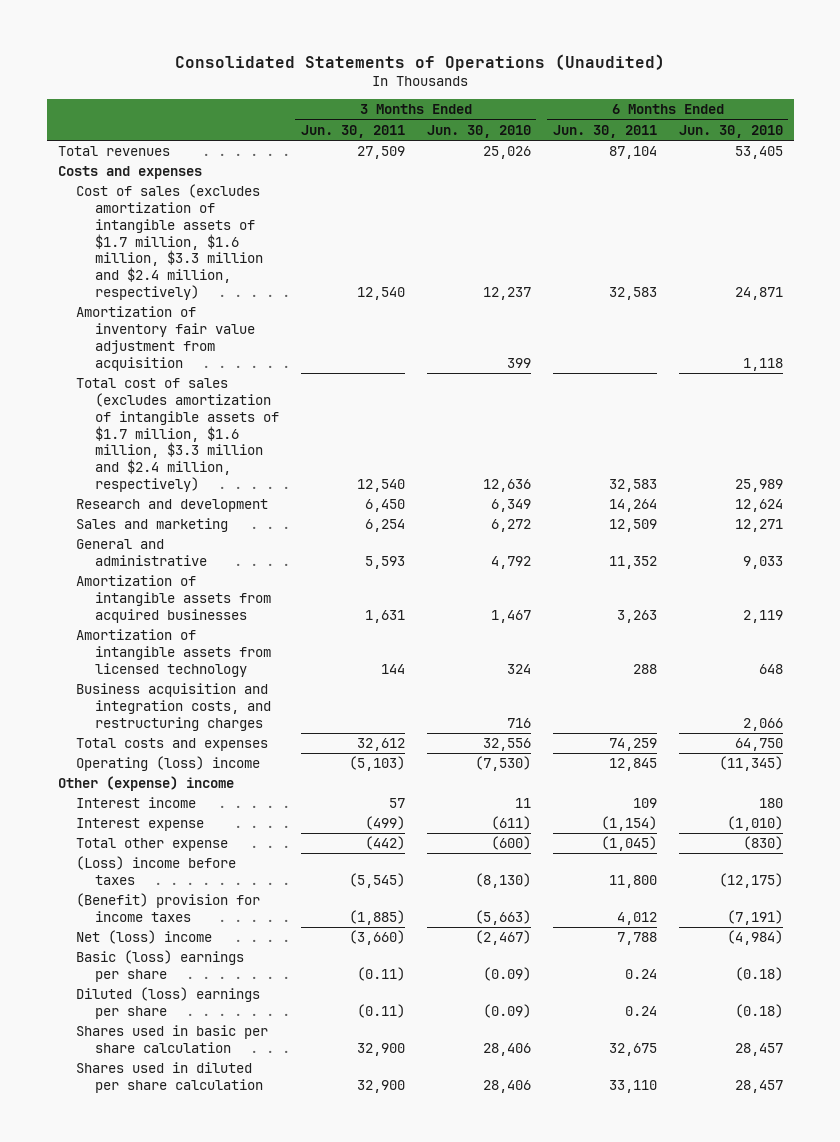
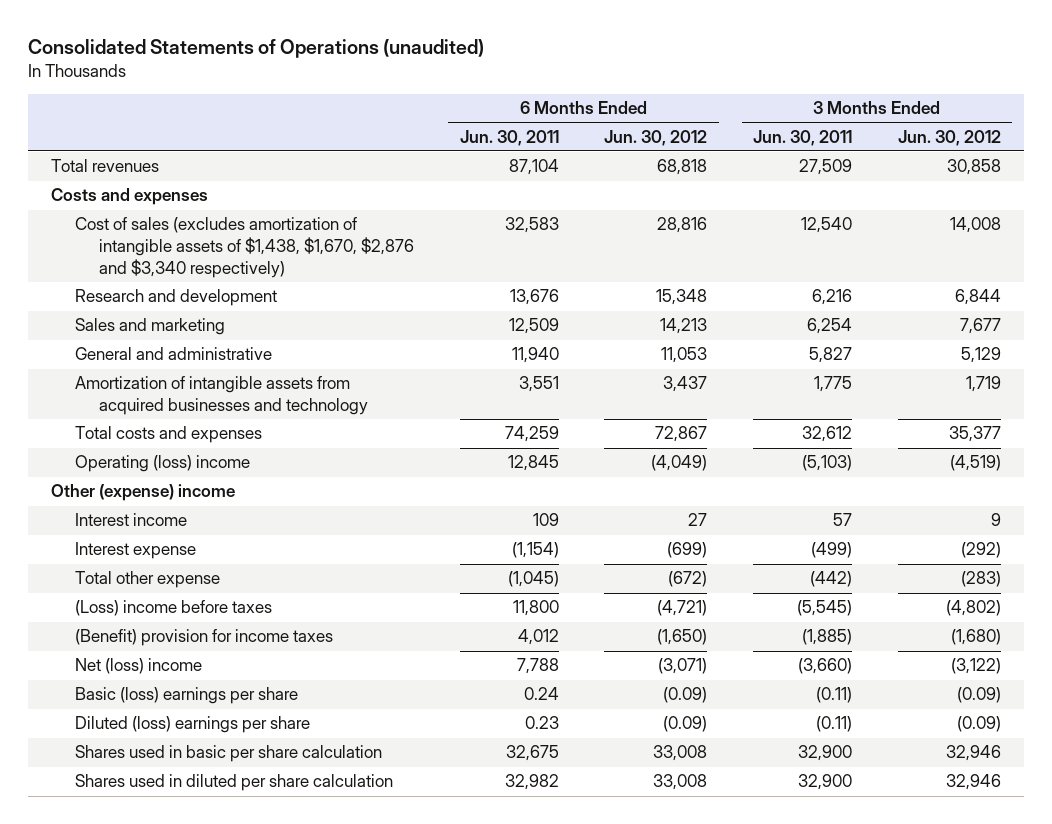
- Consolidated Statements of Operations (Unaudited)
+ Consolidated Statements of Operations (unaudited)
- | 3 Months Ended Jun. 30, 2011 | 3 Months Ended Jun. 30, 2010 | 6 Months Ended Jun. 30, 2011 | 6 Months Ended Jun. 30, 2010
+ | 6 Months Ended Jun. 30, 2011 | 6 Months Ended Jun. 30, 2012 | 3 Months Ended Jun. 30, 2011 | 3 Months Ended Jun. 30, 2012
- Cost of sales (excludes amortization of intangible assets of $1.7 million, $1.6 million, $3.3 million and $2.4 million, respectively) | 12,540 | 12,237 | 32,583 | 24,871
- Amortization of inventory fair value adjustment from acquisition | | 399 | | 1,118
- Total cost of sales (excludes amortization of intangible assets of $1.7 million, $1.6 million, $3.3 million and $2.4 million, respectively) | 12,540 | 12,636 | 32,583 | 25,989
- Research and development | 6,450 | 6,349 | 14,264 | 12,624
+ Cost of sales (excludes amortization of intangible assets of $1,438, $1,670, $2,876 and $3,340 respectively) | 32,583 | 28,816 | 12,540 | 14,008
+ Research and development | 13,676 | 15,348 | 6,216 | 6,844
- General and administrative | 5,593 | 4,792 | 11,352 | 9,033
- Amortization of intangible assets from acquired businesses | 1,631 | 1,467 | 3,263 | 2,119
- Amortization of intangible assets from licensed technology | 144 | 324 | 288 | 648
- Business acquisition and integration costs, and restructuring charges | | 716 | | 2,066
+ General and administrative | 11,940 | 11,053 | 5,827 | 5,129
+ Amortization of intangible assets from acquired businesses and technology | 3,551 | 3,437 | 1,775 | 1,719
- Diluted (loss) earnings per share | (0.11) | (0.09) | 0.24 | (0.18)
+ Diluted (loss) earnings per share | 0.23 | (0.09) | (0.11) | (0.09)
- Shares used in diluted per share calculation | 32,900 | 28,406 | 33,110 | 28,457
+ Shares used in diluted per share calculation | 32,982 | 33,008 | 32,900 | 32,946

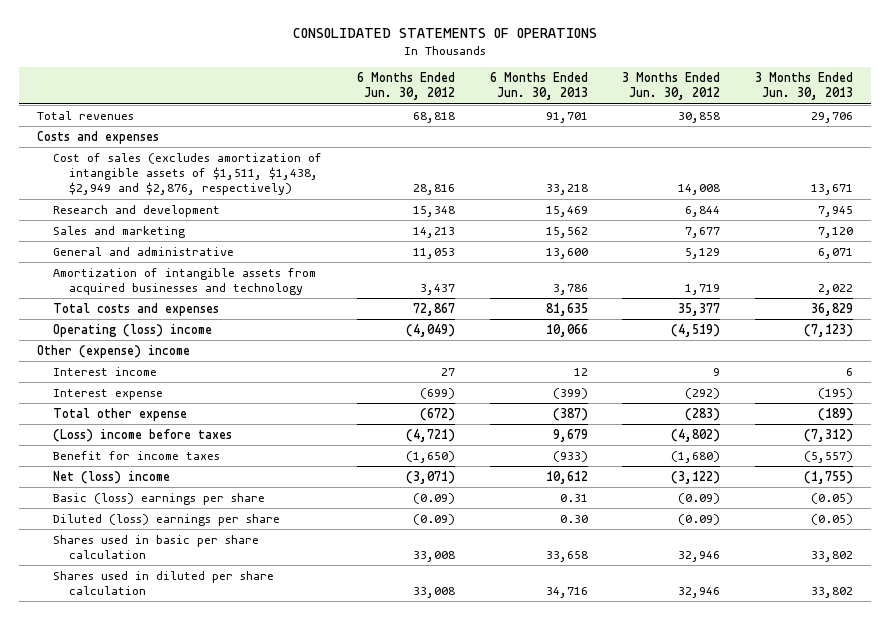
- Consolidated Statements of Operations (unaudited)
+ CONSOLIDATED STATEMENTS OF OPERATIONS
- | 6 Months Ended Jun. 30, 2011 | 6 Months Ended Jun. 30, 2012 | 3 Months Ended Jun. 30, 2011 | 3 Months Ended Jun. 30, 2012
+ | 6 Months Ended Jun. 30, 2012 | 6 Months Ended Jun. 30, 2013 | 3 Months Ended Jun. 30, 2012 | 3 Months Ended Jun. 30, 2013
- Cost of sales (excludes amortization of intangible assets of $1,438, $1,670, $2,876 and $3,340 respectively) | 32,583 | 28,816 | 12,540 | 14,008
+ Cost of sales (excludes amortization of intangible assets of $1,511, $1,438, $2,949 and $2,876, respectively) | 28,816 | 33,218 | 14,008 | 13,671
- (Benefit) provision for income taxes | 4,012 | (1,650) | (1,885) | (1,680)
+ Benefit for income taxes | (1,650) | (933) | (1,680) | (5,557)

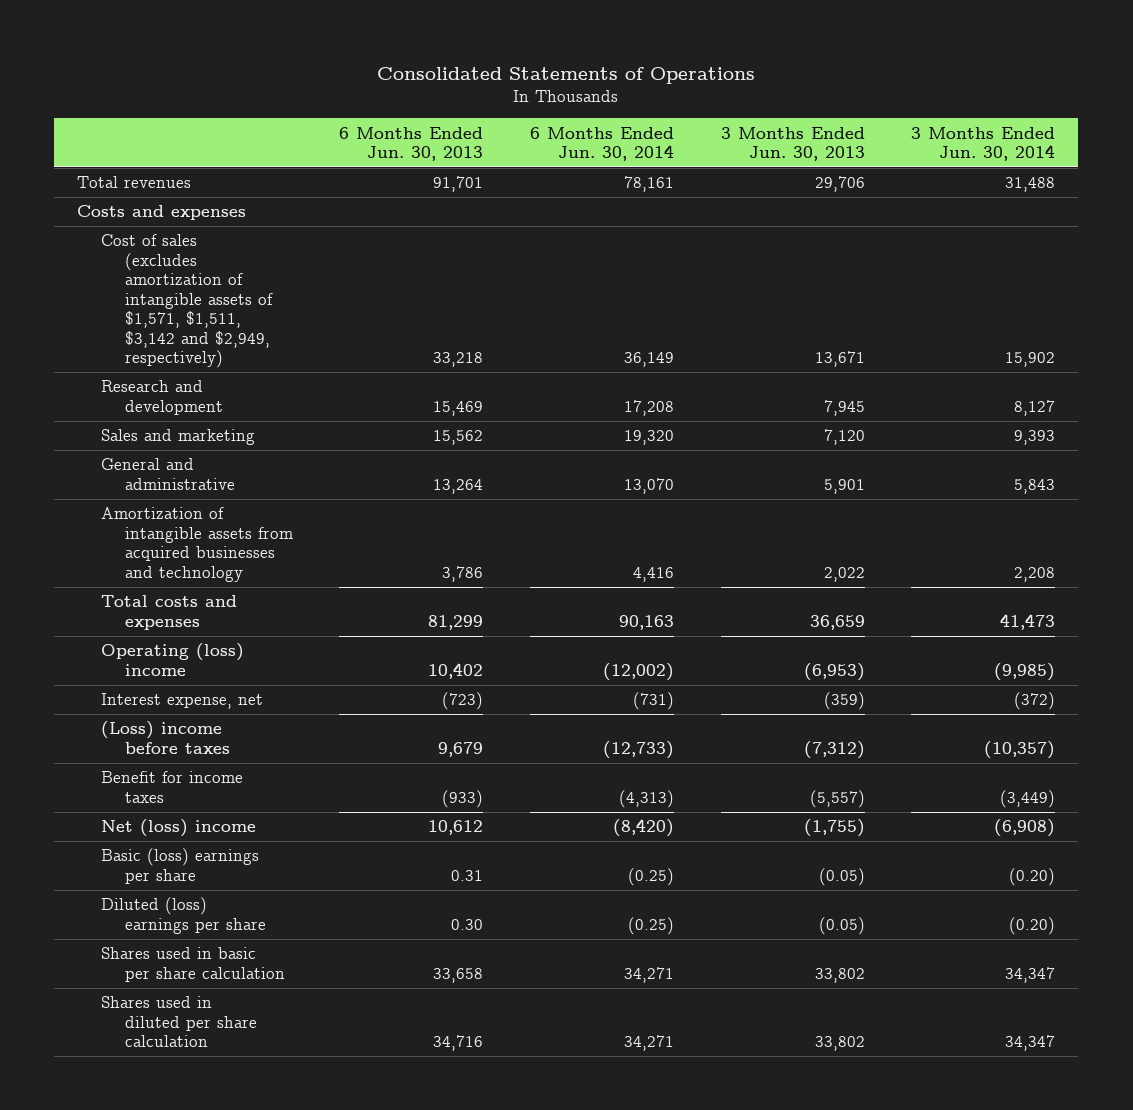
- CONSOLIDATED STATEMENTS OF OPERATIONS
+ Consolidated Statements of Operations
- | 6 Months Ended Jun. 30, 2012 | 6 Months Ended Jun. 30, 2013 | 3 Months Ended Jun. 30, 2012 | 3 Months Ended Jun. 30, 2013
+ | 6 Months Ended Jun. 30, 2013 | 6 Months Ended Jun. 30, 2014 | 3 Months Ended Jun. 30, 2013 | 3 Months Ended Jun. 30, 2014
- Cost of sales (excludes amortization of intangible assets of $1,511, $1,438, $2,949 and $2,876, respectively) | 28,816 | 33,218 | 14,008 | 13,671
+ Cost of sales (excludes amortization of intangible assets of $1,571, $1,511, $3,142 and $2,949, respectively) | 33,218 | 36,149 | 13,671 | 15,902
- General and administrative | 11,053 | 13,600 | 5,129 | 6,071
+ General and administrative | 13,264 | 13,070 | 5,901 | 5,843
- Total costs and expenses | 72,867 | 81,635 | 35,377 | 36,829
- Operating (loss) income | (4,049) | 10,066 | (4,519) | (7,123)
- Other (expense) income
- Interest income | 27 | 12 | 9 | 6
- Interest expense | (699) | (399) | (292) | (195)
- Total other expense | (672) | (387) | (283) | (189)
+ Total costs and expenses | 81,299 | 90,163 | 36,659 | 41,473
+ Operating (loss) income | 10,402 | (12,002) | (6,953) | (9,985)
+ Interest expense, net | (723) | (731) | (359) | (372)

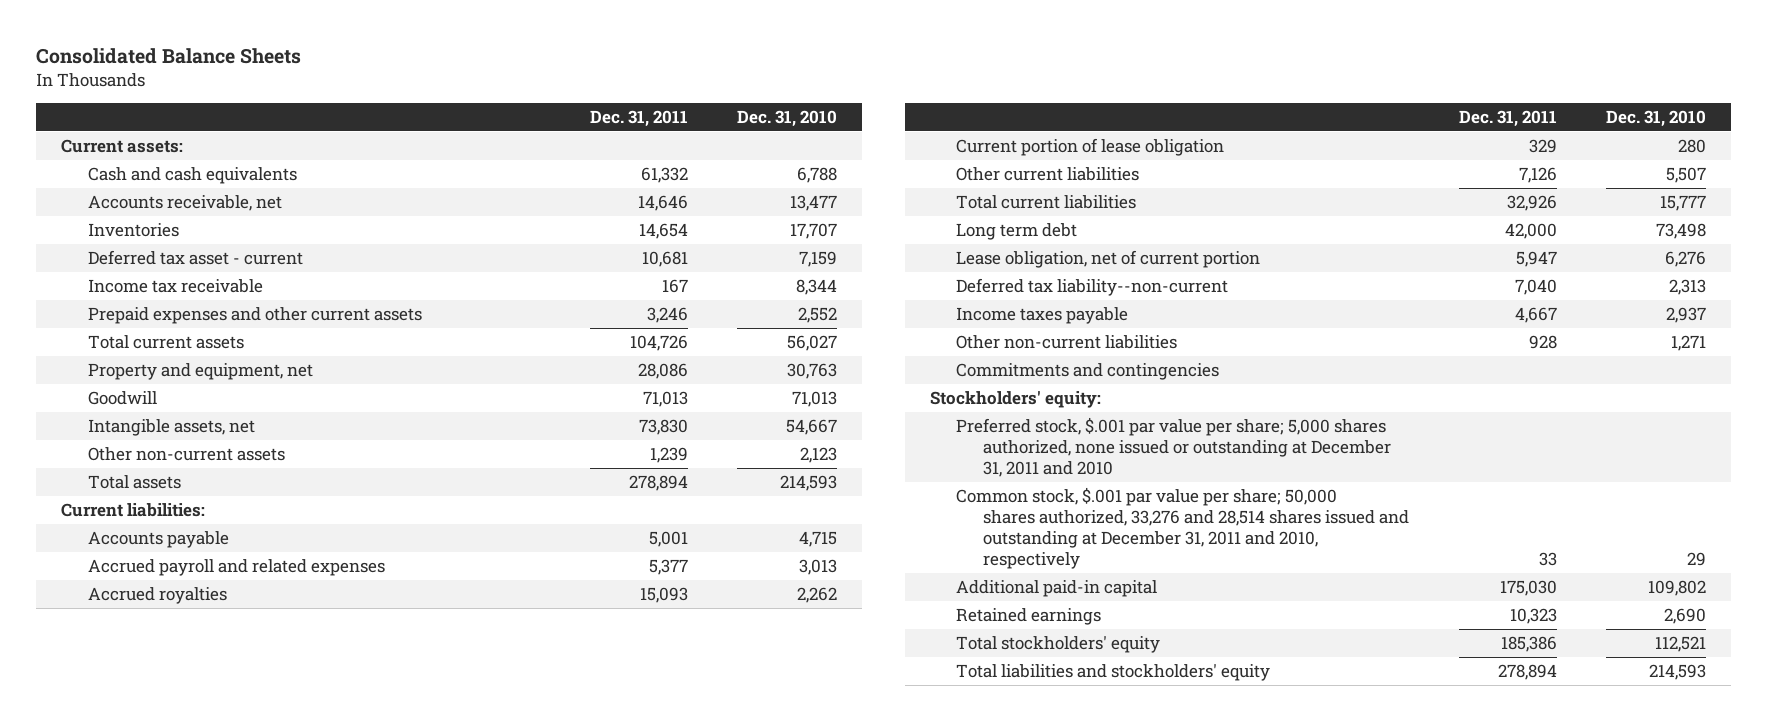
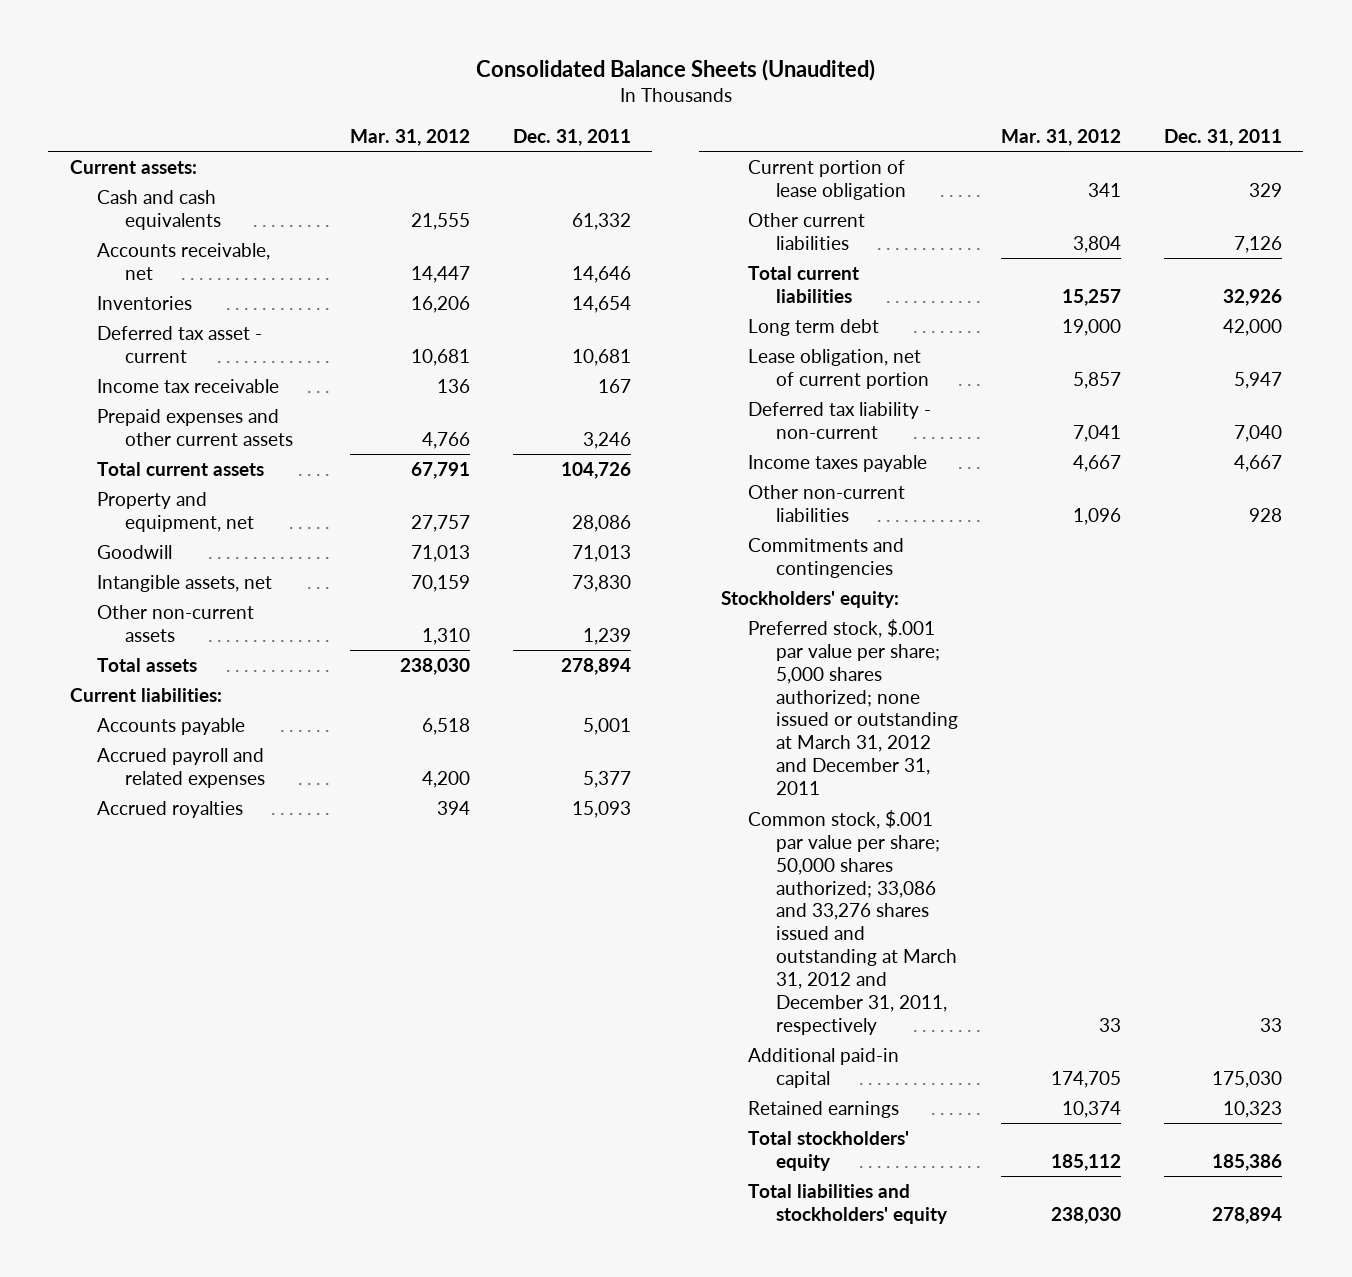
- Consolidated Balance Sheets
+ Consolidated Balance Sheets (Unaudited)
- | Dec. 31, 2011 | Dec. 31, 2010
+ | Mar. 31, 2012 | Dec. 31, 2011
- Deferred tax liability--non-current | 7,040 | 2,313
+ Deferred tax liability - non-current | 7,041 | 7,040
- Preferred stock, $.001 par value per share; 5,000 shares authorized, none issued or outstanding at December 31, 2011 and 2010
- Common stock, $.001 par value per share; 50,000 shares authorized, 33,276 and 28,514 shares issued and outstanding at December 31, 2011 and 2010, respectively | 33 | 29
+ Preferred stock, $.001 par value per share; 5,000 shares authorized; none issued or outstanding at March 31, 2012 and December 31, 2011
+ Common stock, $.001 par value per share; 50,000 shares authorized; 33,086 and 33,276 shares issued and outstanding at March 31, 2012 and December 31, 2011, respectively | 33 | 33

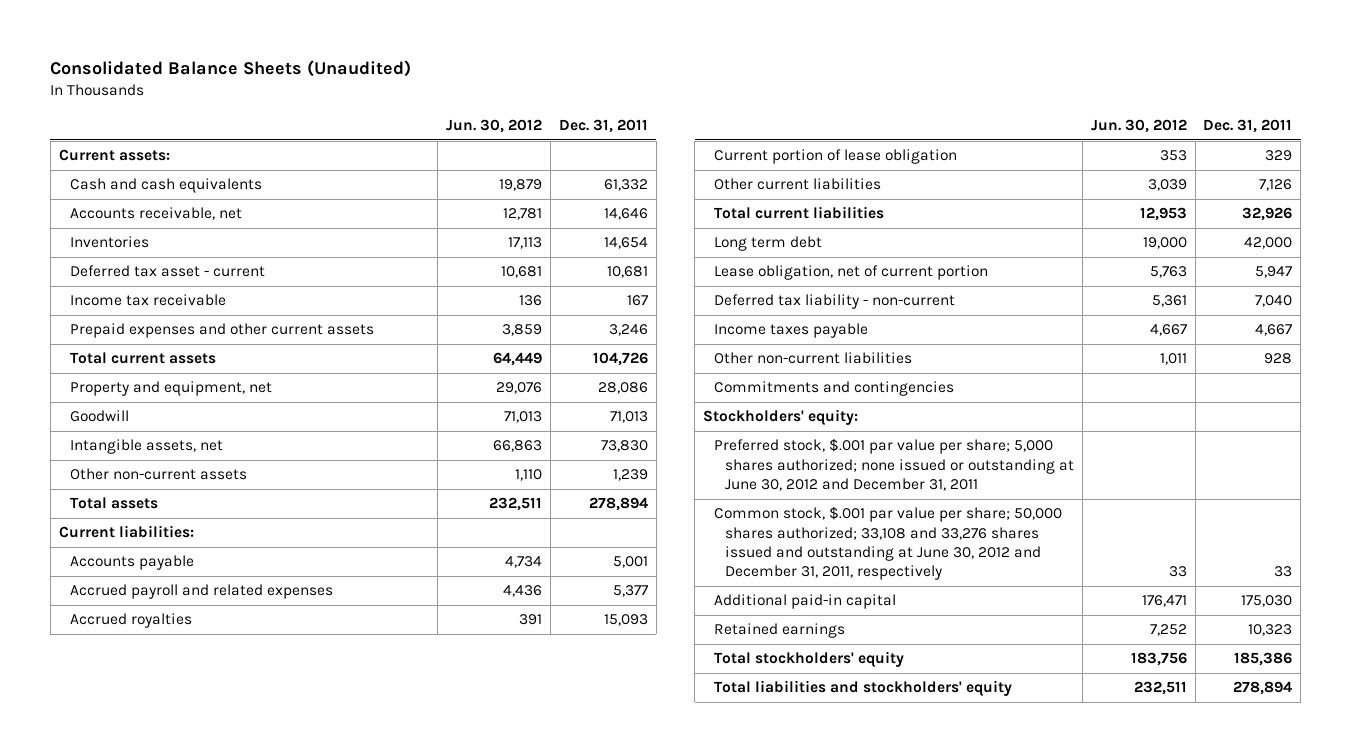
- | Mar. 31, 2012 | Dec. 31, 2011
+ | Jun. 30, 2012 | Dec. 31, 2011
- Preferred stock, $.001 par value per share; 5,000 shares authorized; none issued or outstanding at March 31, 2012 and December 31, 2011
- Common stock, $.001 par value per share; 50,000 shares authorized; 33,086 and 33,276 shares issued and outstanding at March 31, 2012 and December 31, 2011, respectively | 33 | 33
+ Preferred stock, $.001 par value per share; 5,000 shares authorized; none issued or outstanding at June 30, 2012 and December 31, 2011
+ Common stock, $.001 par value per share; 50,000 shares authorized; 33,108 and 33,276 shares issued and outstanding at June 30, 2012 and December 31, 2011, respectively | 33 | 33

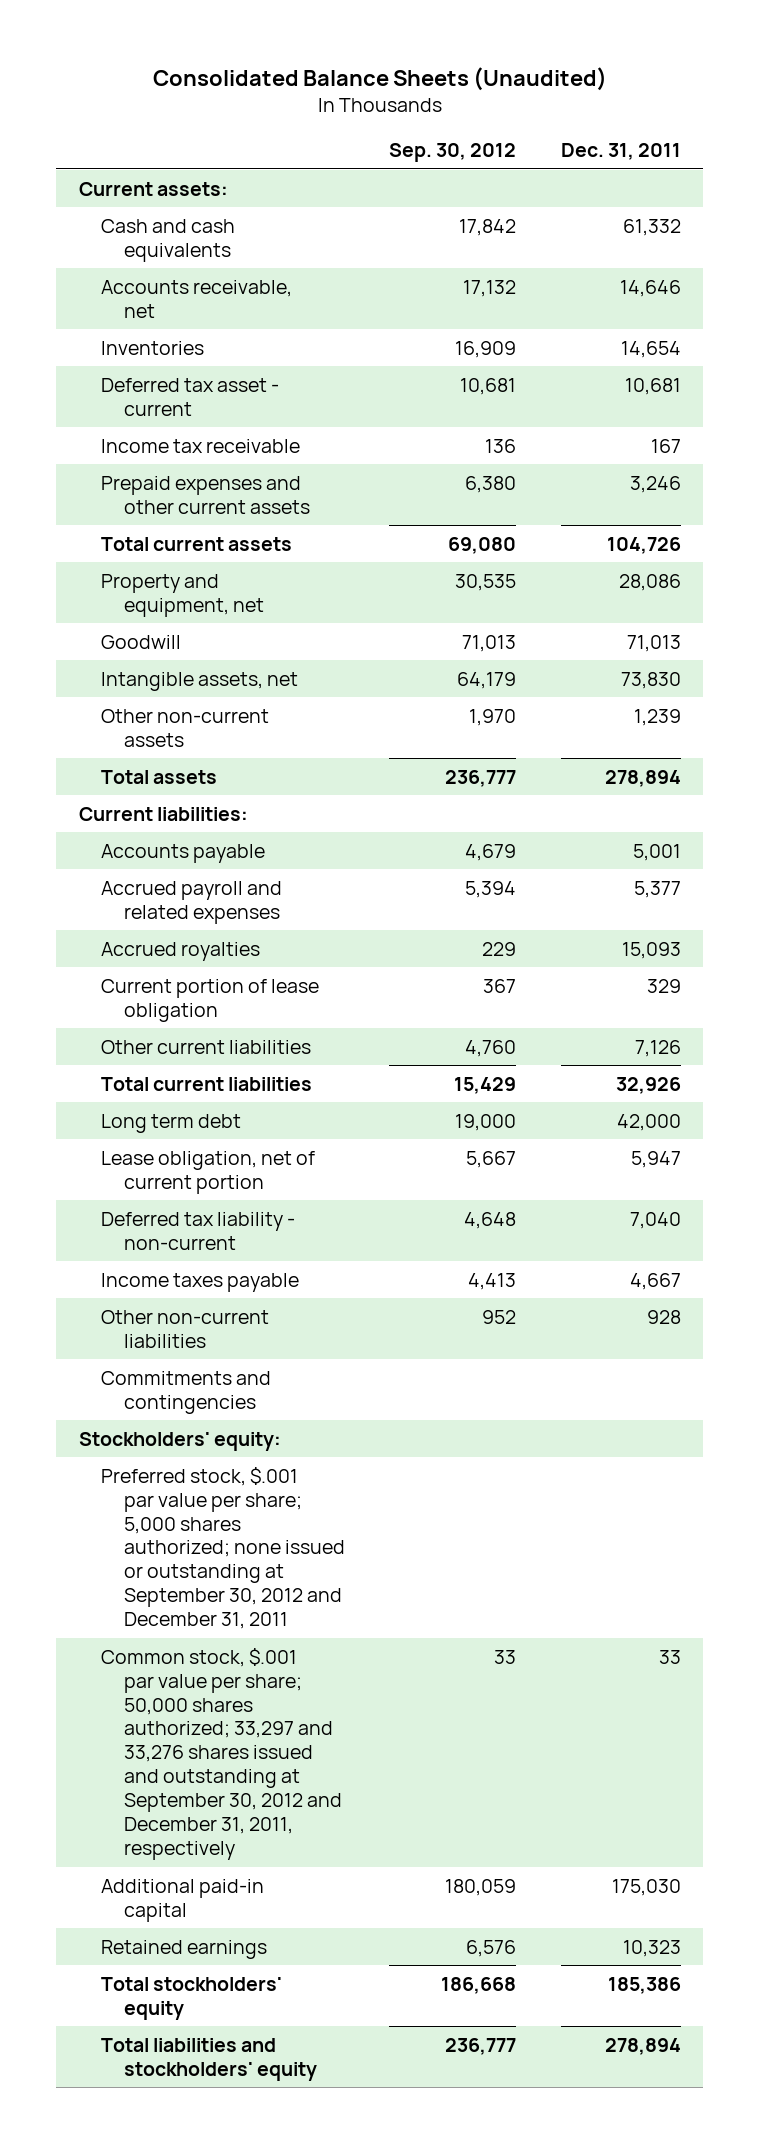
- | Jun. 30, 2012 | Dec. 31, 2011
+ | Sep. 30, 2012 | Dec. 31, 2011
- Preferred stock, $.001 par value per share; 5,000 shares authorized; none issued or outstanding at June 30, 2012 and December 31, 2011
- Common stock, $.001 par value per share; 50,000 shares authorized; 33,108 and 33,276 shares issued and outstanding at June 30, 2012 and December 31, 2011, respectively | 33 | 33
+ Preferred stock, $.001 par value per share; 5,000 shares authorized; none issued or outstanding at September 30, 2012 and December 31, 2011
+ Common stock, $.001 par value per share; 50,000 shares authorized; 33,297 and 33,276 shares issued and outstanding at September 30, 2012 and December 31, 2011, respectively | 33 | 33

